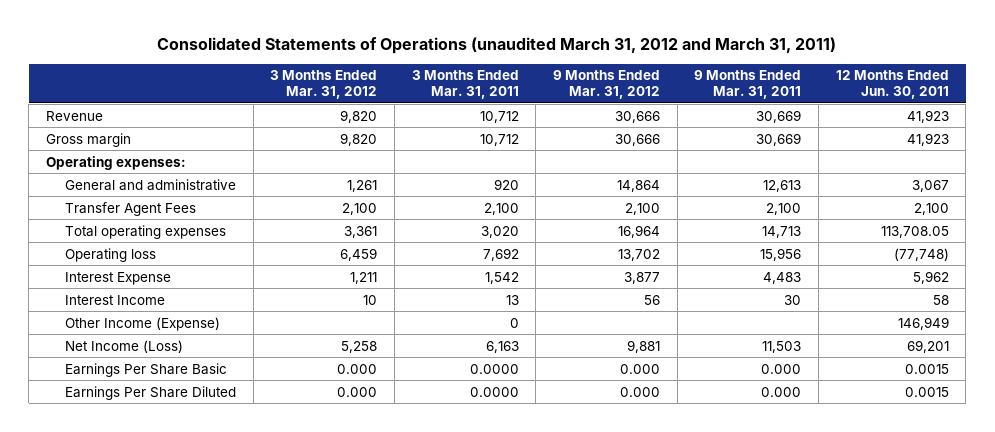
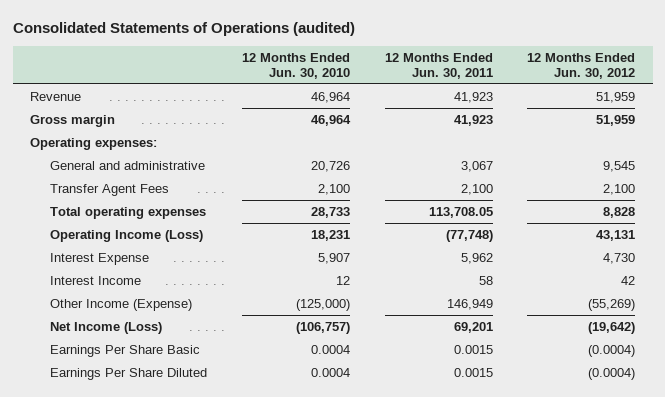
- Consolidated Statements of Operations (unaudited March 31, 2012 and March 31, 2011)
+ Consolidated Statements of Operations (audited)
- | 3 Months Ended Mar. 31, 2012 | 3 Months Ended Mar. 31, 2011 | 9 Months Ended Mar. 31, 2012 | 9 Months Ended Mar. 31, 2011 | 12 Months Ended Jun. 30, 2011
+ | 12 Months Ended Jun. 30, 2010 | 12 Months Ended Jun. 30, 2011 | 12 Months Ended Jun. 30, 2012
- Operating loss | 6,459 | 7,692 | 13,702 | 15,956 | (77,748)
+ Operating Income (Loss) | 18,231 | (77,748) | 43,131

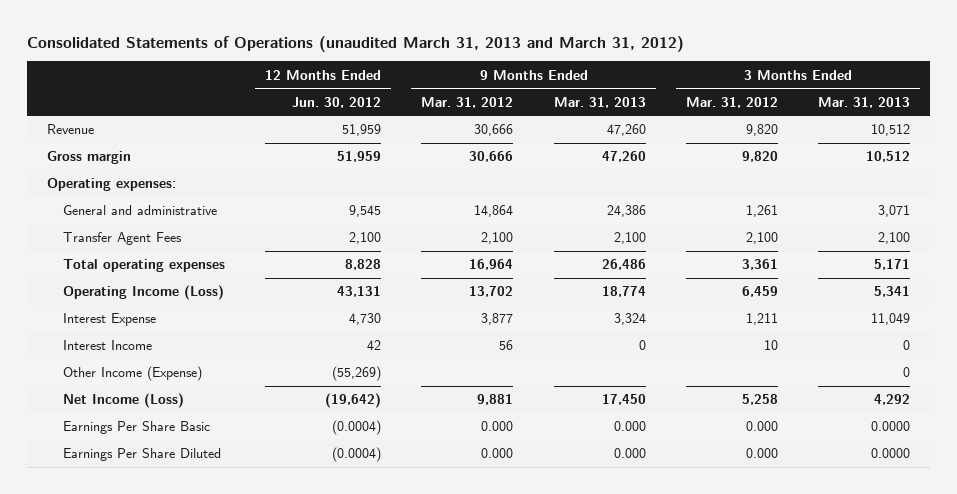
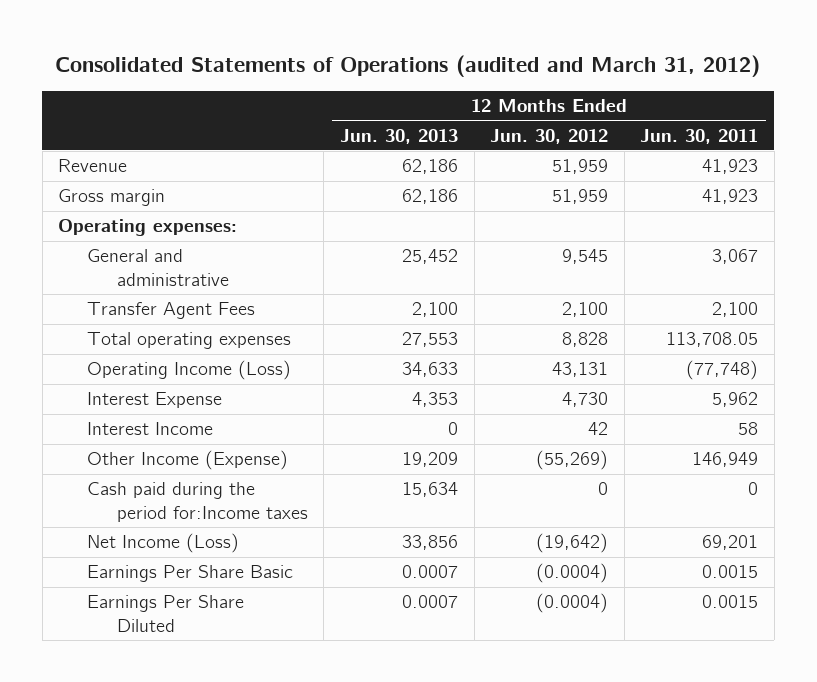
- Consolidated Statements of Operations (unaudited March 31, 2013 and March 31, 2012)
+ Consolidated Statements of Operations (audited and March 31, 2012)
- | 12 Months Ended Jun. 30, 2012 | 9 Months Ended Mar. 31, 2012 | 9 Months Ended Mar. 31, 2013 | 3 Months Ended Mar. 31, 2012 | 3 Months Ended Mar. 31, 2013
+ | 12 Months Ended Jun. 30, 2013 | 12 Months Ended Jun. 30, 2012 | 12 Months Ended Jun. 30, 2011
+ Cash paid during the period for:Income taxes | 15,634 | 0 | 0

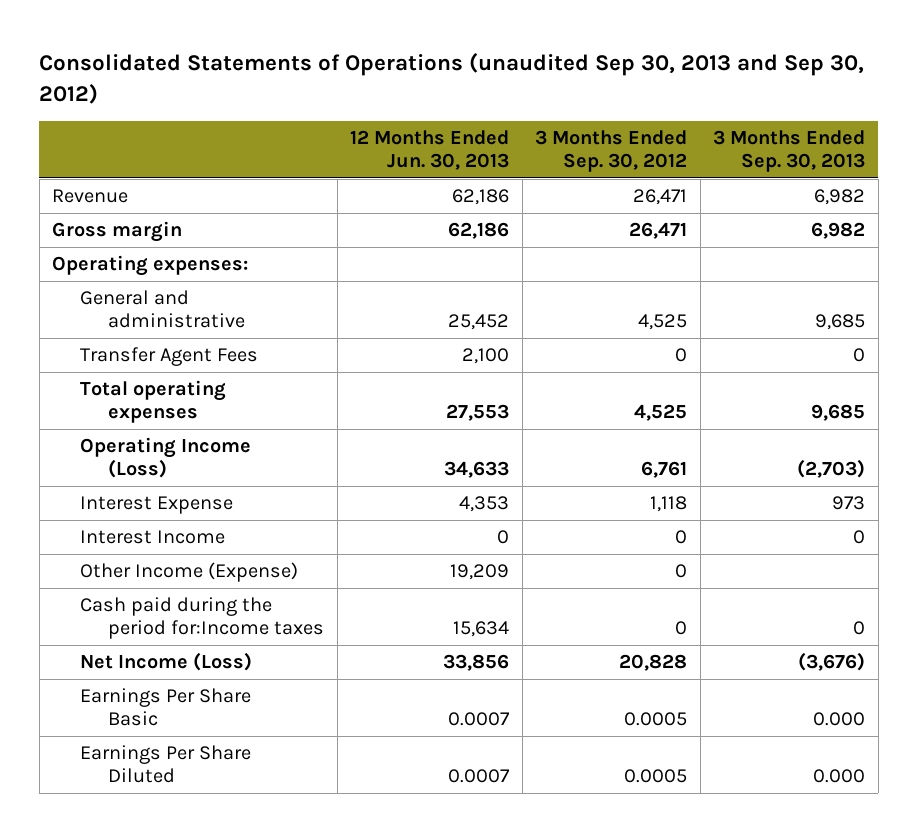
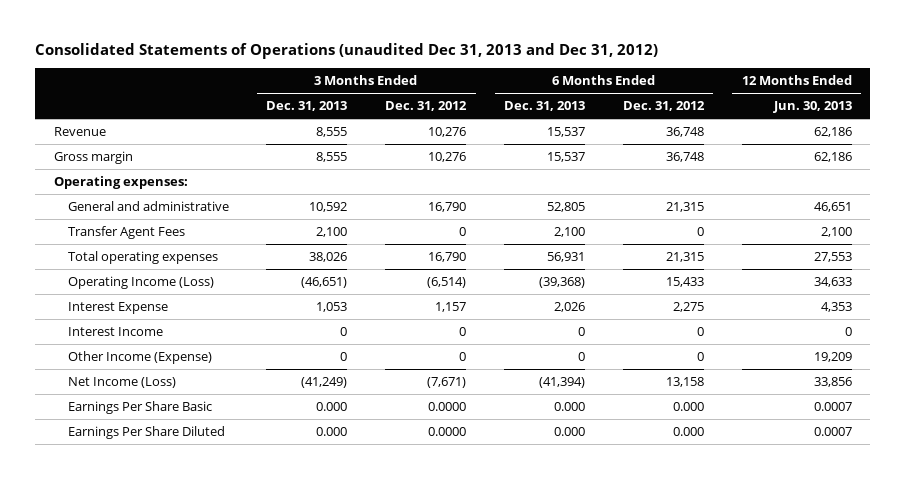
- Consolidated Statements of Operations (unaudited Sep 30, 2013 and Sep 30, 2012)
+ Consolidated Statements of Operations (unaudited Dec 31, 2013 and Dec 31, 2012)
- | 12 Months Ended Jun. 30, 2013 | 3 Months Ended Sep. 30, 2012 | 3 Months Ended Sep. 30, 2013
+ | 3 Months Ended Dec. 31, 2013 | 3 Months Ended Dec. 31, 2012 | 6 Months Ended Dec. 31, 2013 | 6 Months Ended Dec. 31, 2012 | 12 Months Ended Jun. 30, 2013
- General and administrative | 25,452 | 4,525 | 9,685
+ General and administrative | 10,592 | 16,790 | 52,805 | 21,315 | 46,651
- Cash paid during the period for:Income taxes | 15,634 | 0 | 0

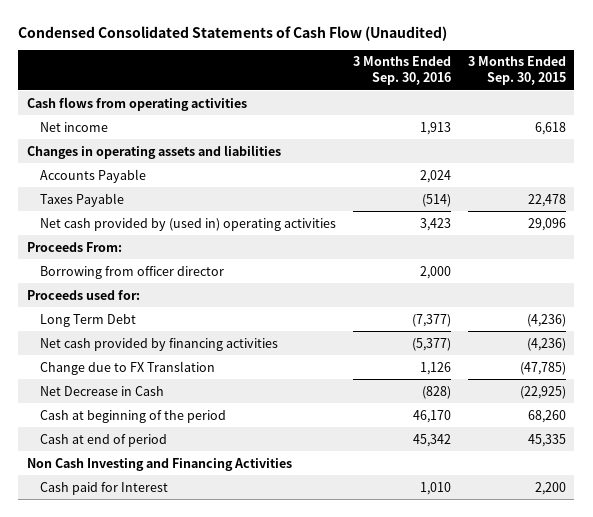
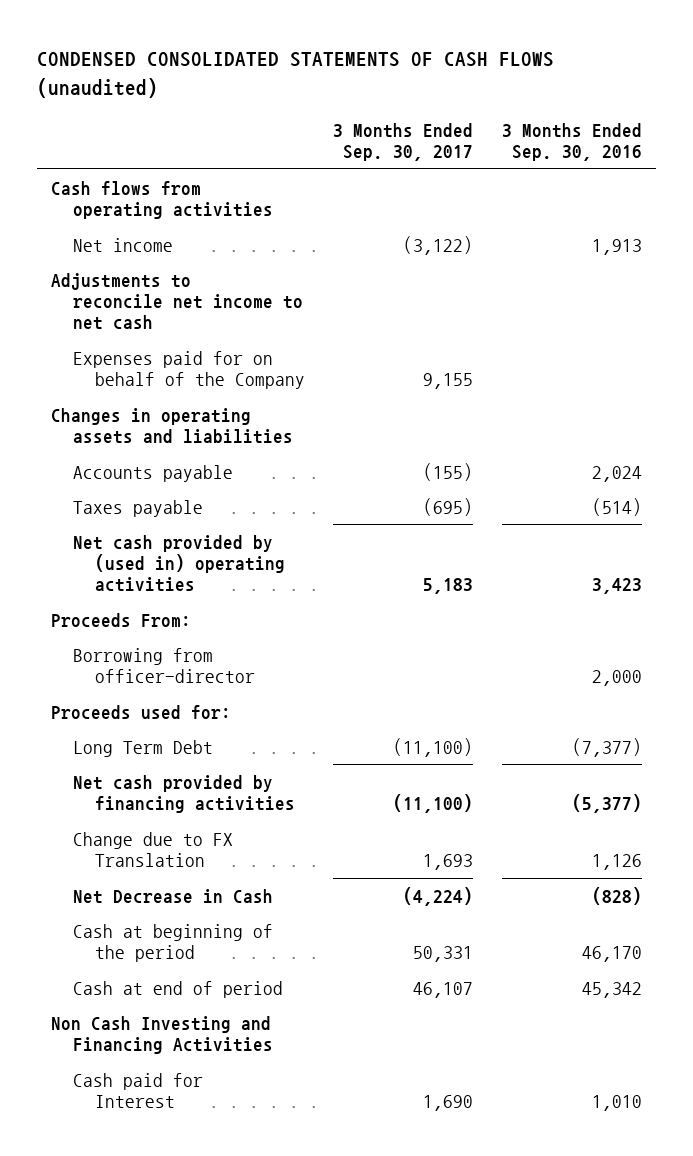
- Condensed Consolidated Statements of Cash Flow (Unaudited)
+ CONDENSED CONSOLIDATED STATEMENTS OF CASH FLOWS (unaudited)
- | 3 Months Ended Sep. 30, 2016 | 3 Months Ended Sep. 30, 2015
+ | 3 Months Ended Sep. 30, 2017 | 3 Months Ended Sep. 30, 2016
+ Adjustments to reconcile net income to net cash
+ Expenses paid for on behalf of the Company | 9,155 |
- Accounts Payable | 2,024 |
- Taxes Payable | (514) | 22,478
+ Accounts payable | (155) | 2,024
+ Taxes payable | (695) | (514)
- Borrowing from officer director | 2,000 |
+ Borrowing from officer-director | | 2,000

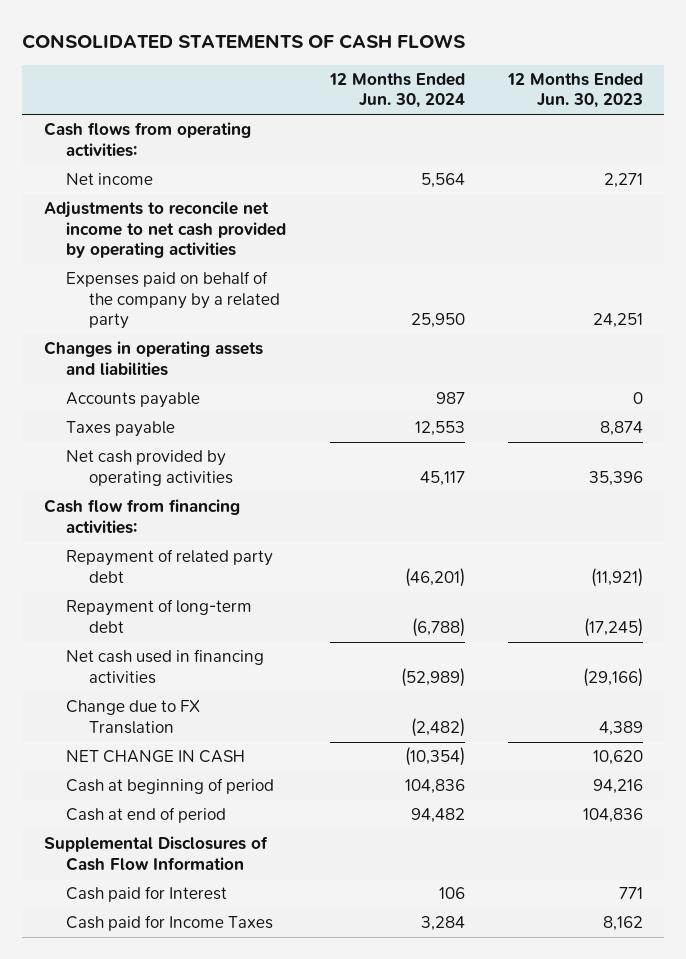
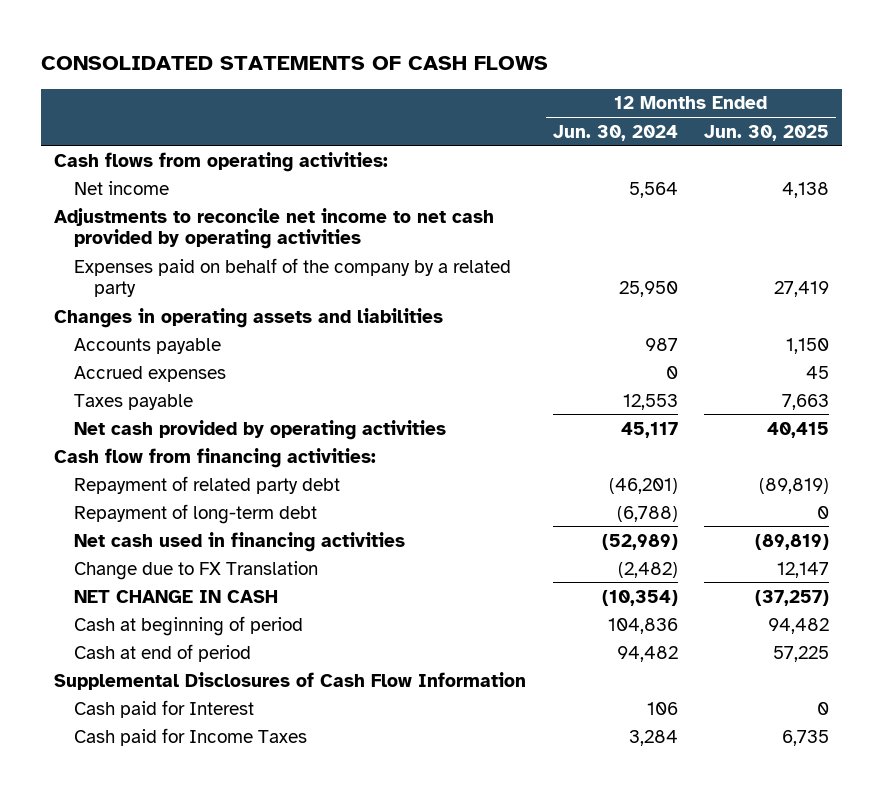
- | 12 Months Ended Jun. 30, 2024 | 12 Months Ended Jun. 30, 2023
+ | 12 Months Ended Jun. 30, 2024 | 12 Months Ended Jun. 30, 2025
+ Accrued expenses | 0 | 45

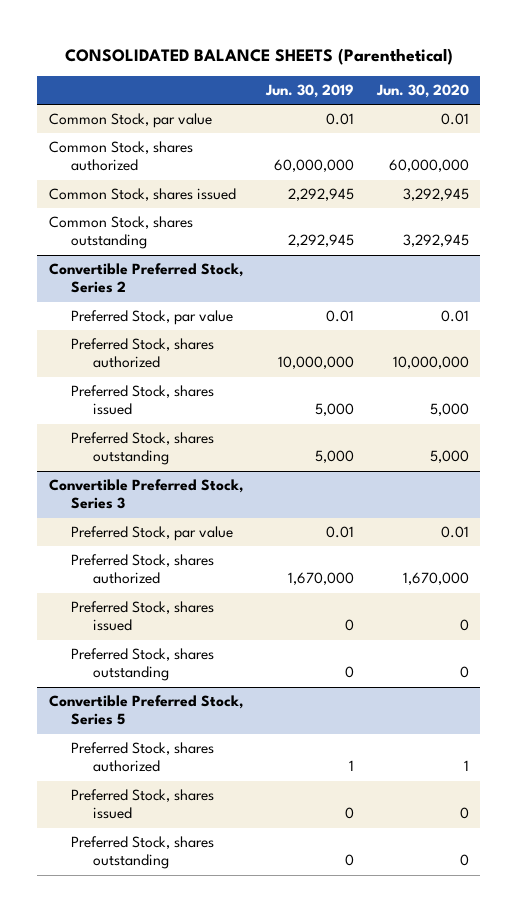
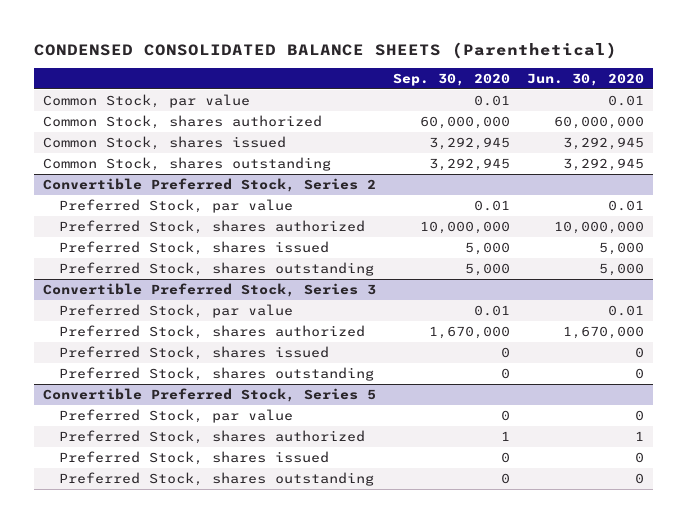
- CONSOLIDATED BALANCE SHEETS (Parenthetical)
+ CONDENSED CONSOLIDATED BALANCE SHEETS (Parenthetical)
- | Jun. 30, 2019 | Jun. 30, 2020
+ | Sep. 30, 2020 | Jun. 30, 2020
@ Convertible Preferred Stock, Series 5
+ Preferred Stock, par value | 0 | 0

